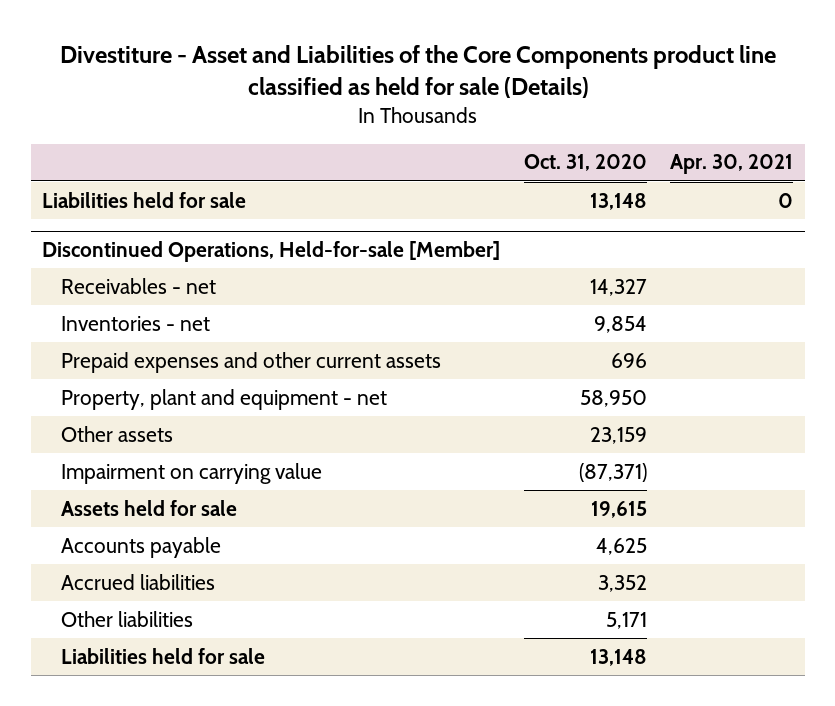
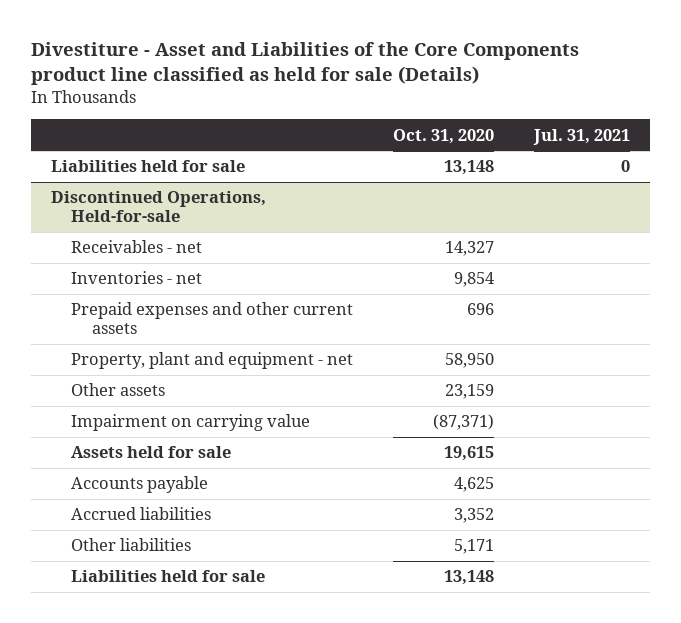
- | Oct. 31, 2020 | Apr. 30, 2021
+ | Oct. 31, 2020 | Jul. 31, 2021
- Discontinued Operations, Held-for-sale [Member]
+ Discontinued Operations, Held-for-sale

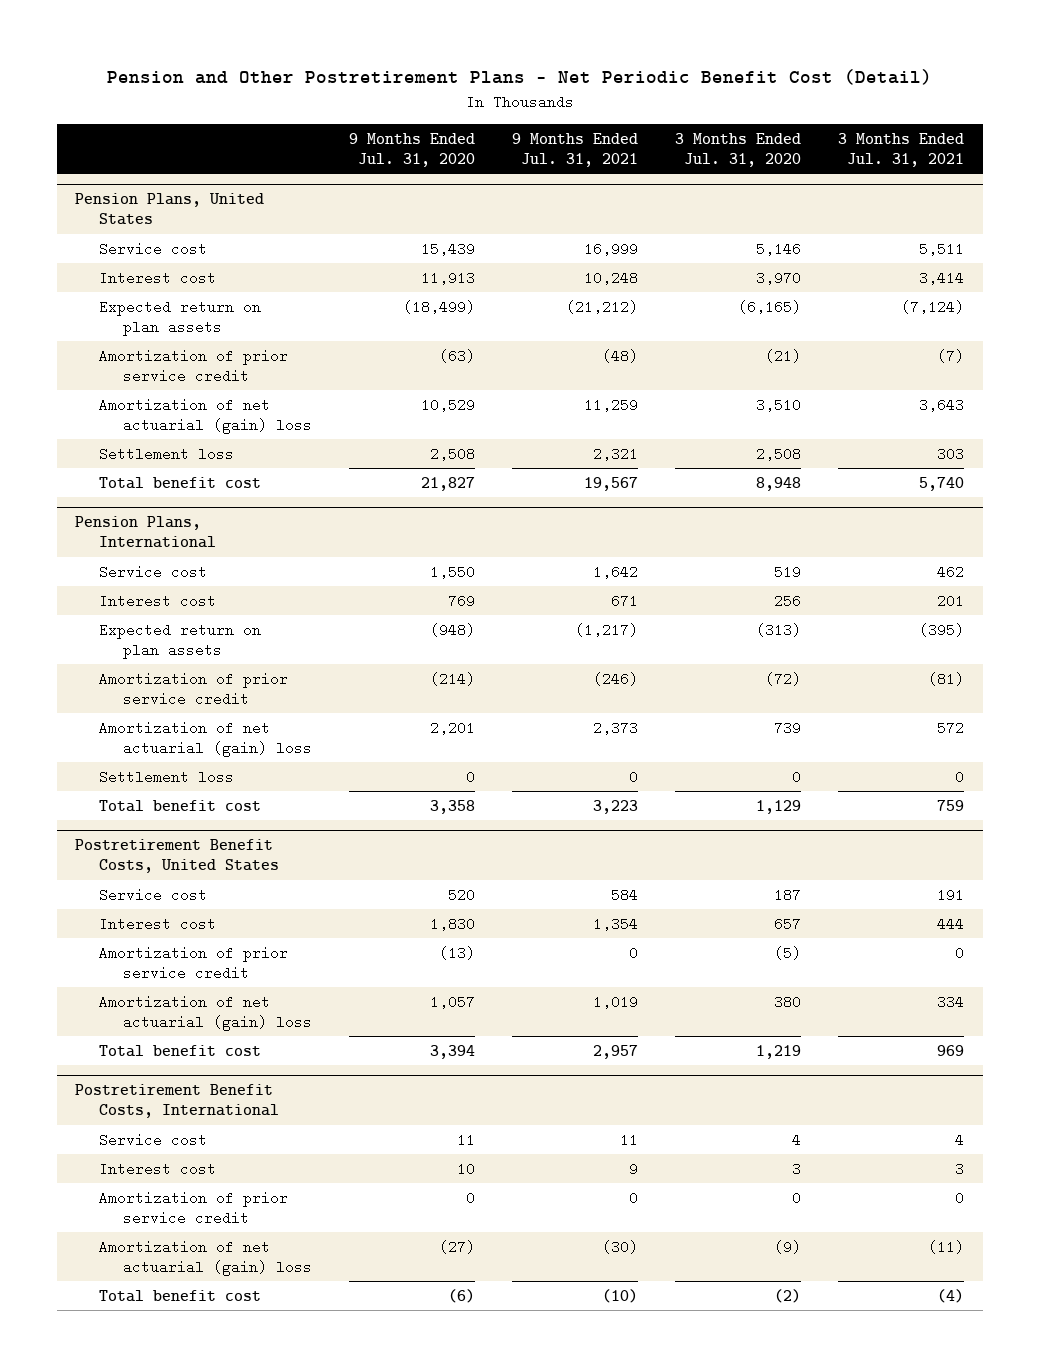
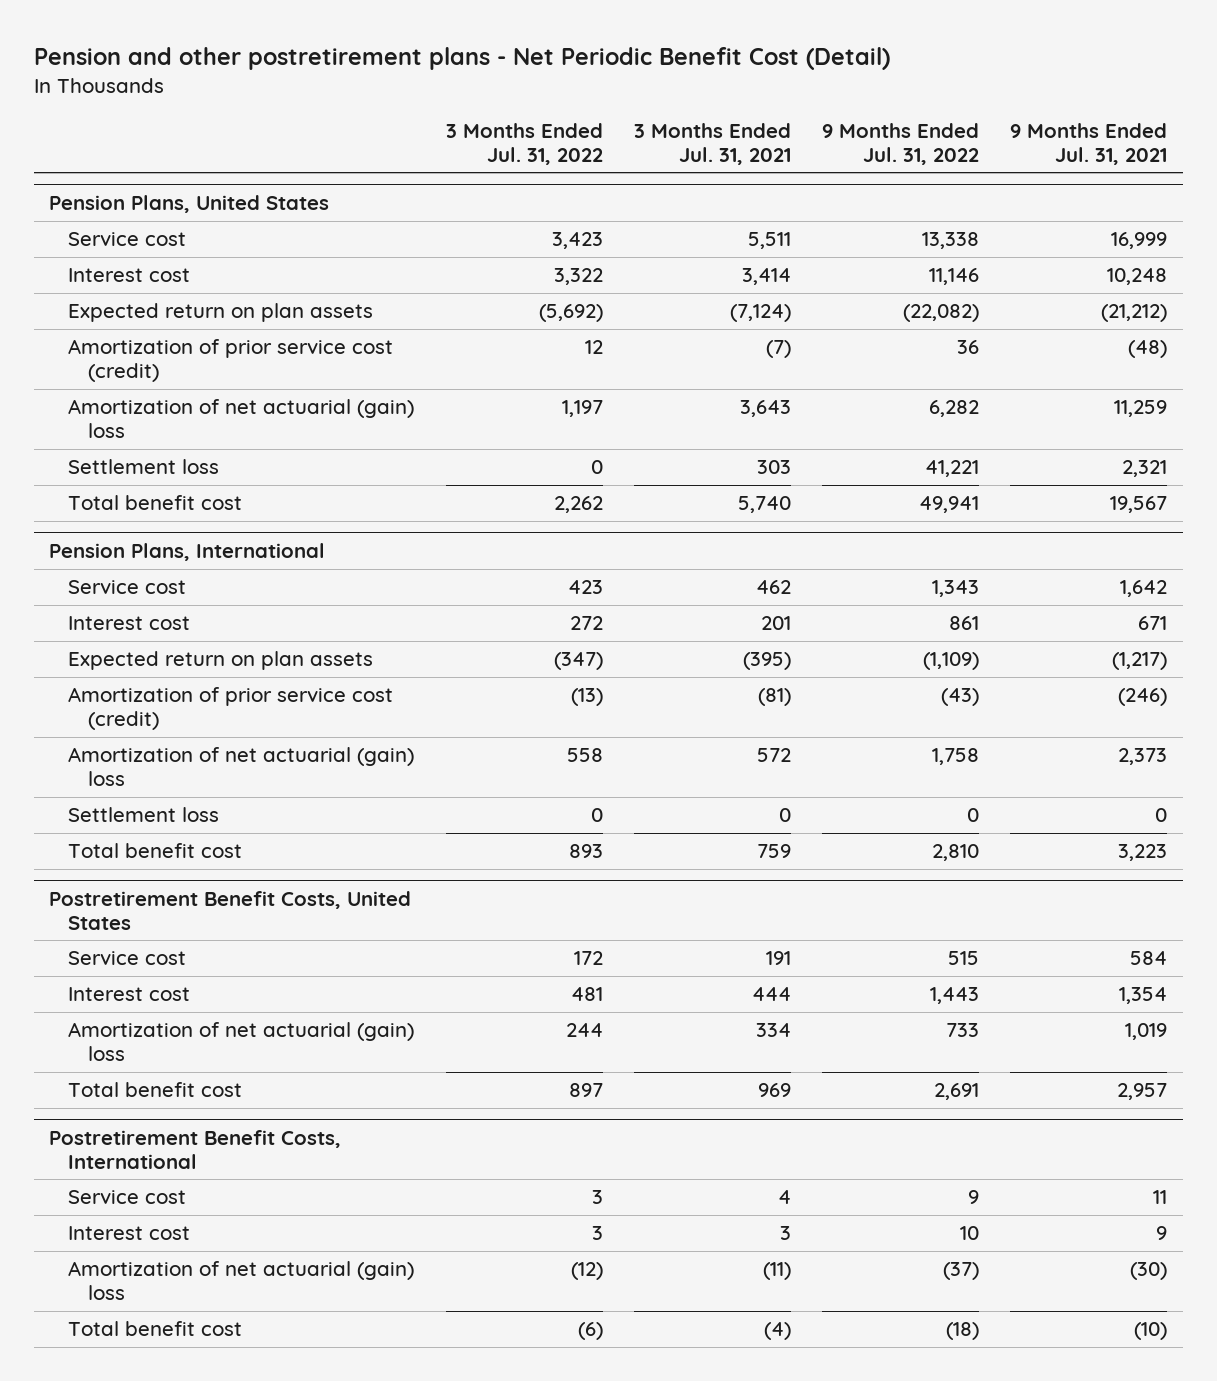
- Pension and Other Postretirement Plans - Net Periodic Benefit Cost (Detail)
+ Pension and other postretirement plans - Net Periodic Benefit Cost (Detail)
- | 9 Months Ended Jul. 31, 2020 | 9 Months Ended Jul. 31, 2021 | 3 Months Ended Jul. 31, 2020 | 3 Months Ended Jul. 31, 2021
+ | 3 Months Ended Jul. 31, 2022 | 3 Months Ended Jul. 31, 2021 | 9 Months Ended Jul. 31, 2022 | 9 Months Ended Jul. 31, 2021
@ Pension Plans, United States
- Amortization of prior service credit | (63) | (48) | (21) | (7)
+ Amortization of prior service cost (credit) | 12 | (7) | 36 | (48)
@ Pension Plans, International
- Amortization of prior service credit | (214) | (246) | (72) | (81)
+ Amortization of prior service cost (credit) | (13) | (81) | (43) | (246)
@ Postretirement Benefit Costs, United States
- Amortization of prior service credit | (13) | 0 | (5) | 0
@ Postretirement Benefit Costs, International
- Amortization of prior service credit | 0 | 0 | 0 | 0

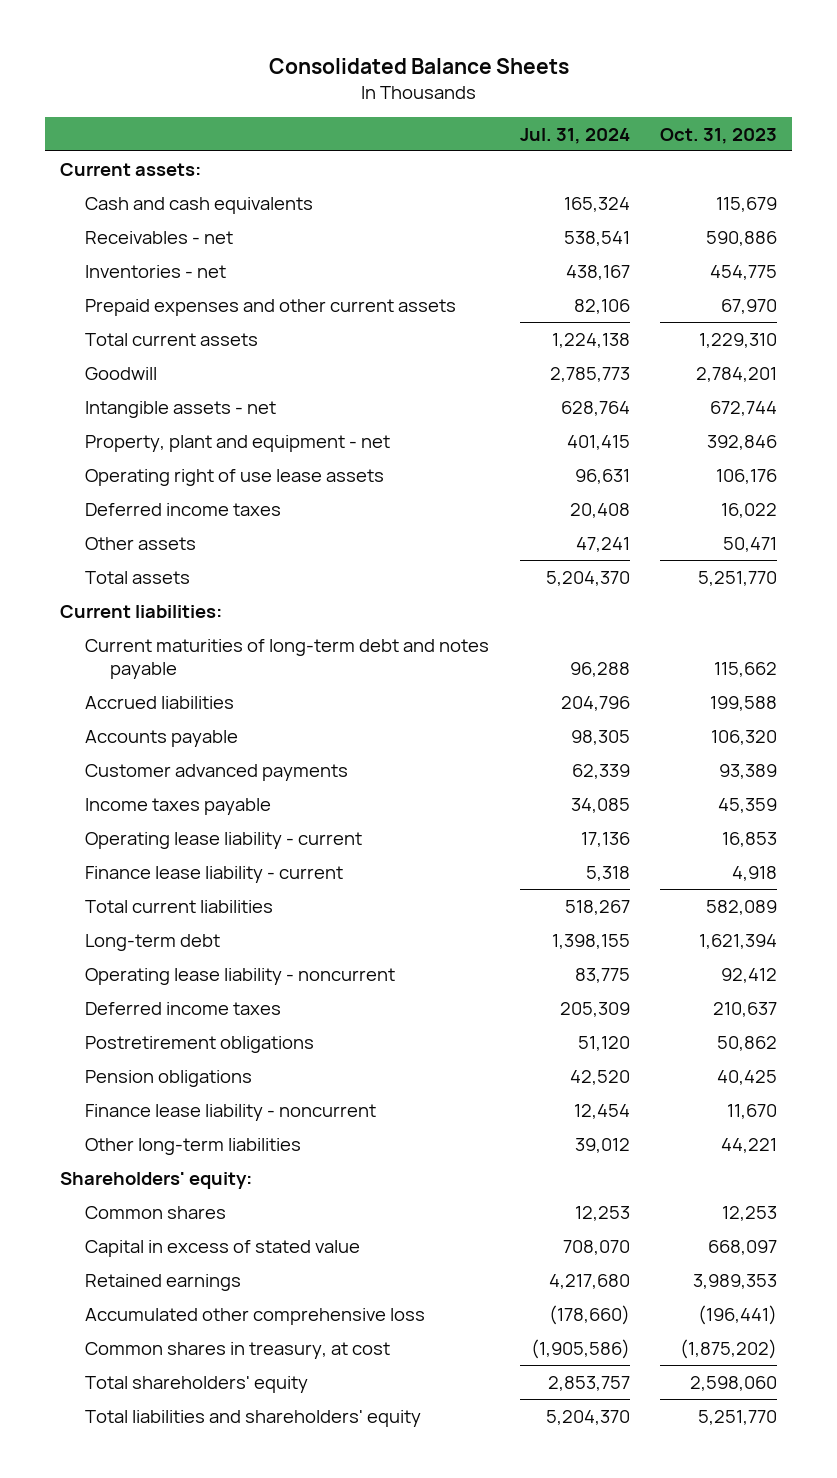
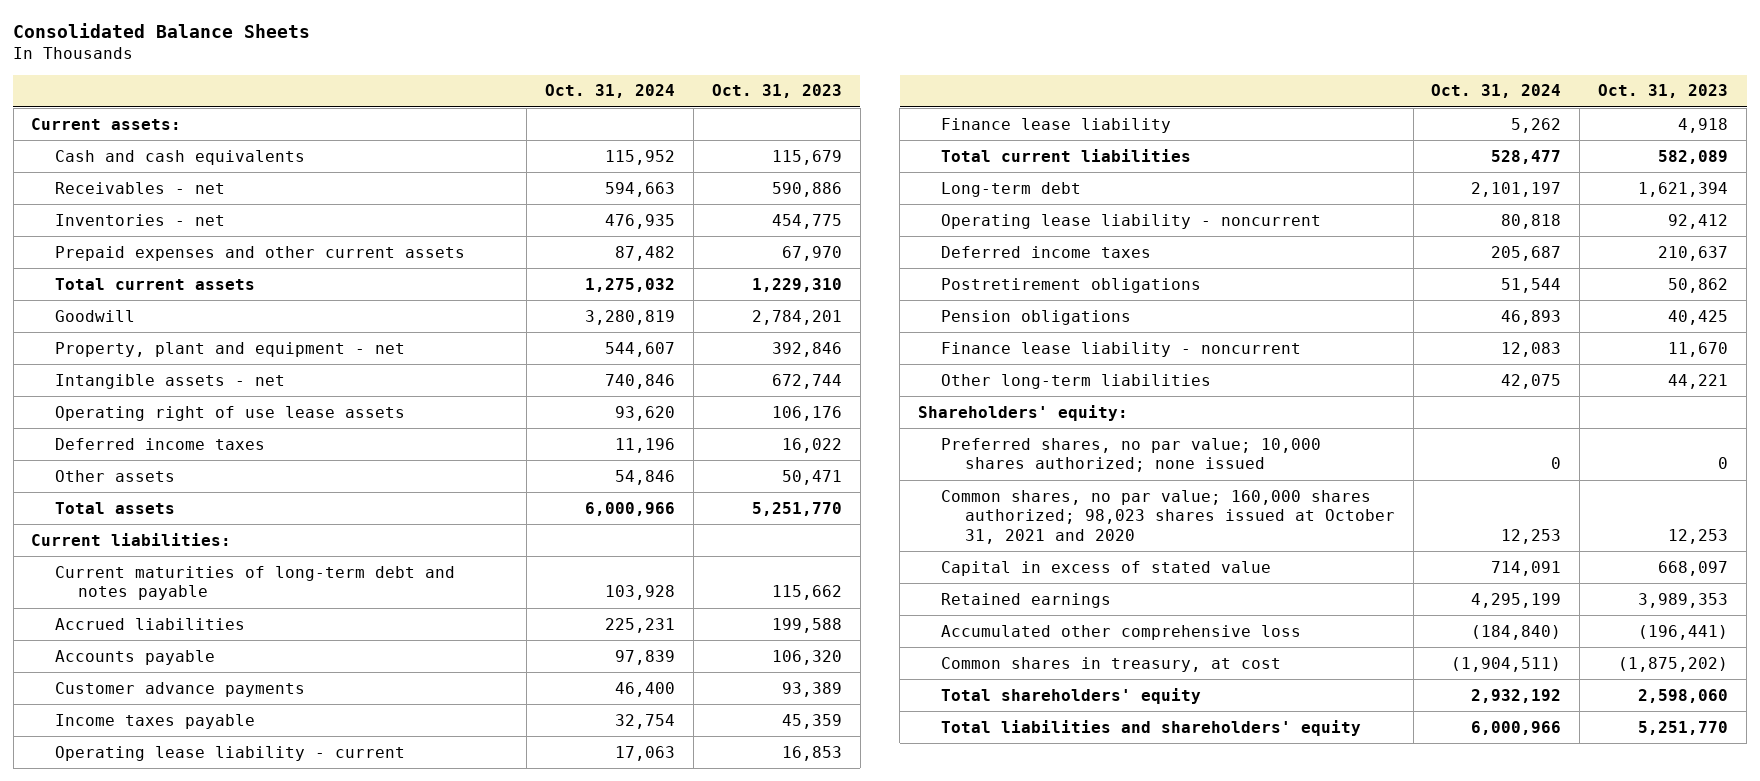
- | Jul. 31, 2024 | Oct. 31, 2023
+ | Oct. 31, 2024 | Oct. 31, 2023
moved down: Intangible assets - net | 740,846 | 672,744
- Customer advanced payments | 62,339 | 93,389
+ Customer advance payments | 46,400 | 93,389
- Finance lease liability - current | 5,318 | 4,918
+ Finance lease liability | 5,262 | 4,918
- Common shares | 12,253 | 12,253
+ Preferred shares, no par value; 10,000 shares authorized; none issued | 0 | 0
+ Common shares, no par value; 160,000 shares authorized; 98,023 shares issued at October 31, 2021 and 2020 | 12,253 | 12,253

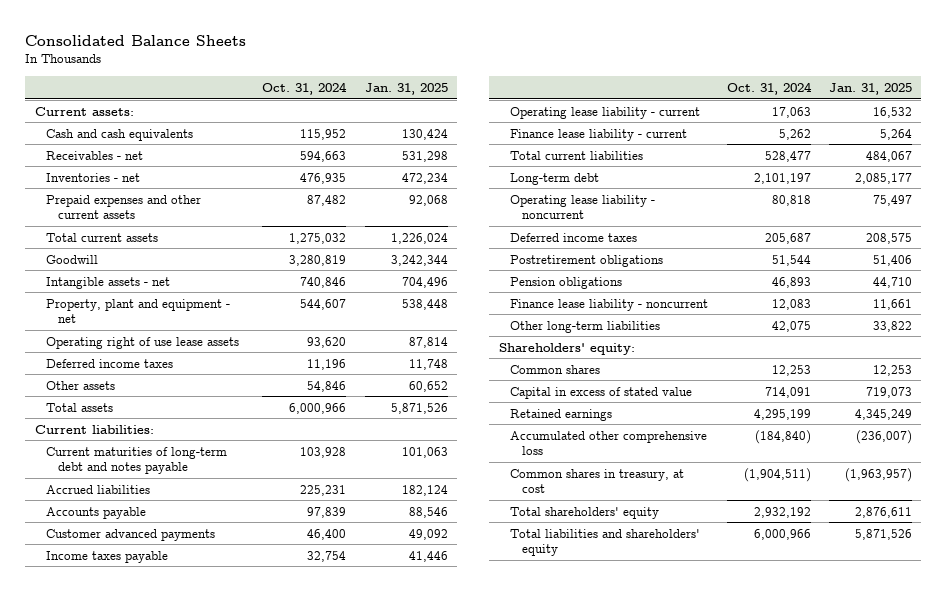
- | Oct. 31, 2024 | Oct. 31, 2023
+ | Oct. 31, 2024 | Jan. 31, 2025
moved down: Property, plant and equipment - net | 544,607 | 538,448
- Customer advance payments | 46,400 | 93,389
+ Customer advanced payments | 46,400 | 49,092
- Finance lease liability | 5,262 | 4,918
+ Finance lease liability - current | 5,262 | 5,264
- Preferred shares, no par value; 10,000 shares authorized; none issued | 0 | 0
- Common shares, no par value; 160,000 shares authorized; 98,023 shares issued at October 31, 2021 and 2020 | 12,253 | 12,253
+ Common shares | 12,253 | 12,253

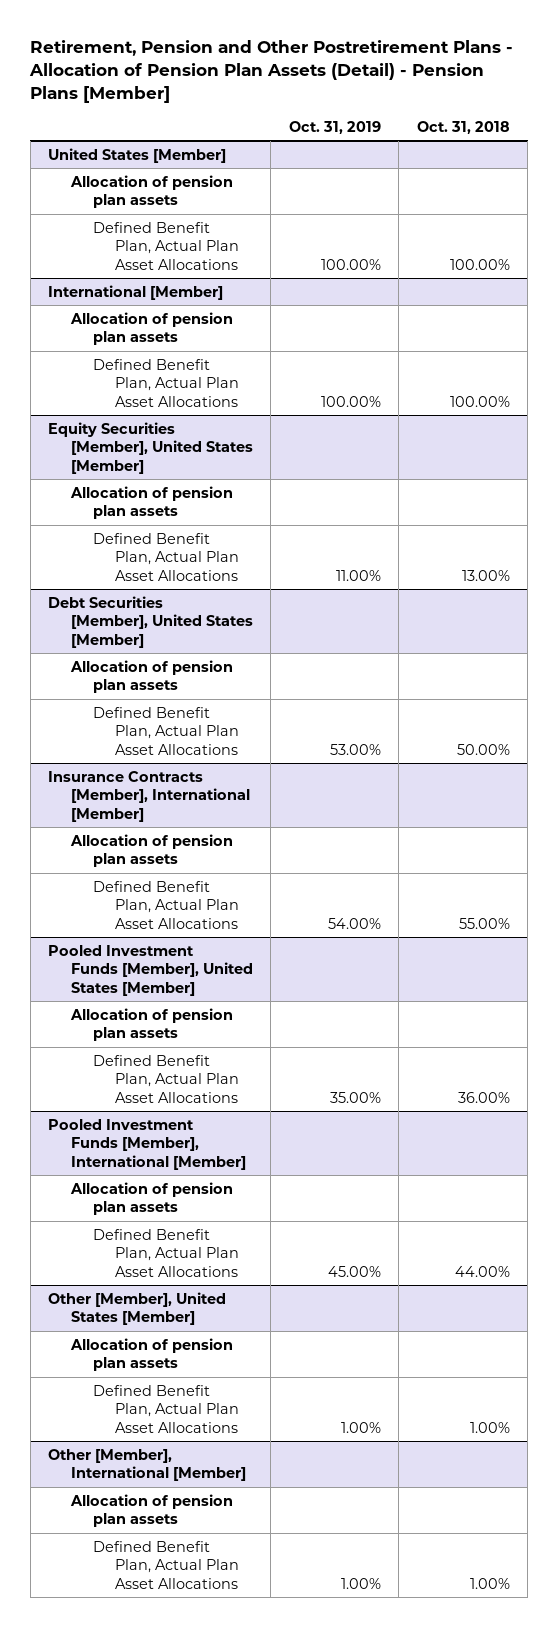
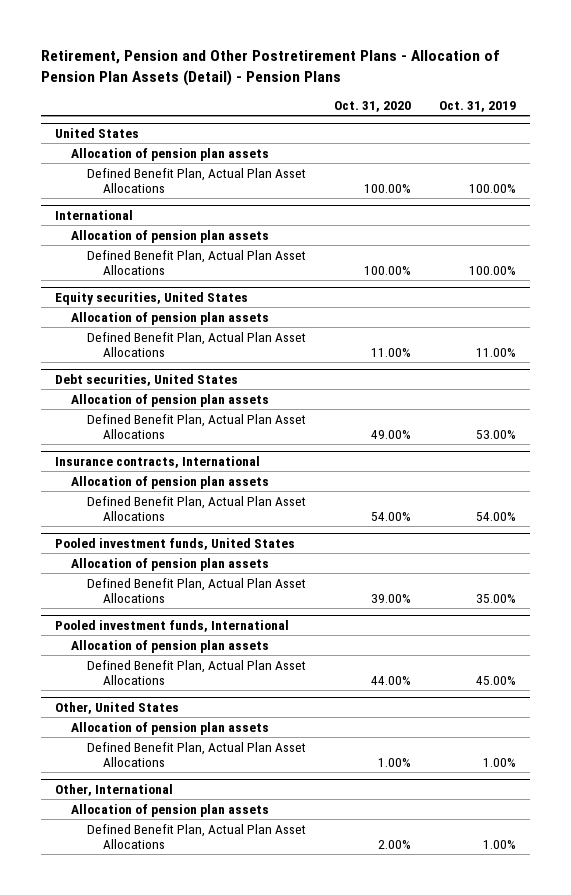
- Retirement, Pension and Other Postretirement Plans - Allocation of Pension Plan Assets (Detail) - Pension Plans [Member]
+ Retirement, Pension and Other Postretirement Plans - Allocation of Pension Plan Assets (Detail) - Pension Plans
- | Oct. 31, 2019 | Oct. 31, 2018
+ | Oct. 31, 2020 | Oct. 31, 2019
- United States [Member]
+ United States
- International [Member]
+ International
- Equity Securities [Member], United States [Member]
+ Equity securities, United States
- Debt Securities [Member], United States [Member]
+ Debt securities, United States
- Insurance Contracts [Member], International [Member]
+ Insurance contracts, International
- Pooled Investment Funds [Member], United States [Member]
+ Pooled investment funds, United States
- Pooled Investment Funds [Member], International [Member]
+ Pooled investment funds, International
- Other [Member], United States [Member]
+ Other, United States
- Other [Member], International [Member]
+ Other, International

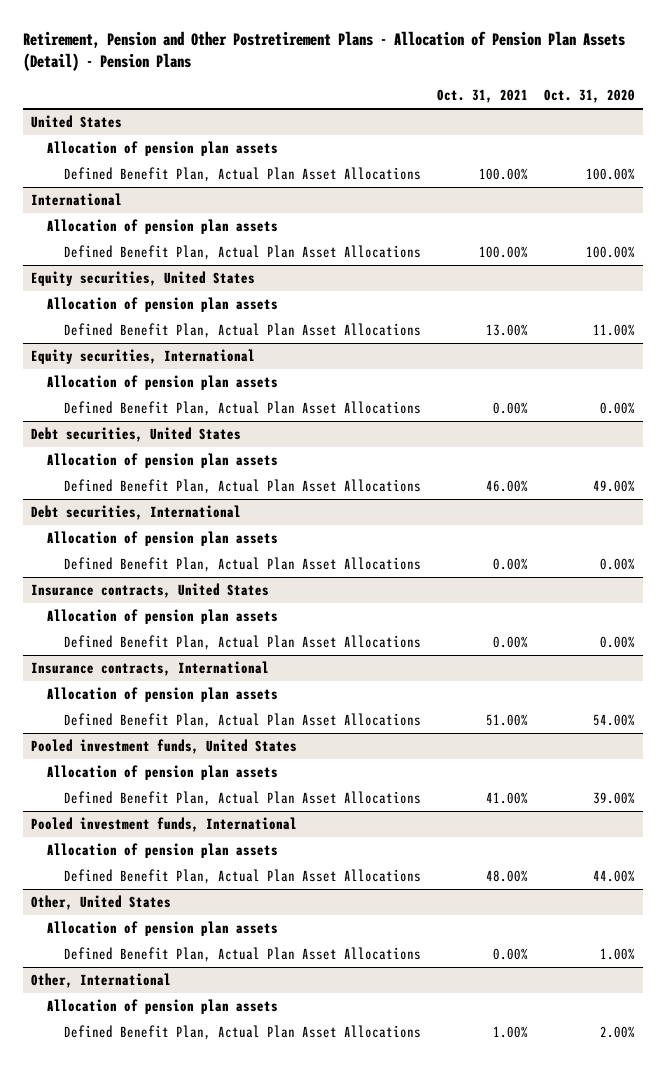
- | Oct. 31, 2020 | Oct. 31, 2019
+ | Oct. 31, 2021 | Oct. 31, 2020
+ Equity securities, International
+ Allocation of pension plan assets
+ Defined Benefit Plan, Actual Plan Asset Allocations | 0.00% | 0.00%
+ Debt securities, International
+ Allocation of pension plan assets
+ Defined Benefit Plan, Actual Plan Asset Allocations | 0.00% | 0.00%
+ Insurance contracts, United States
+ Allocation of pension plan assets
+ Defined Benefit Plan, Actual Plan Asset Allocations | 0.00% | 0.00%

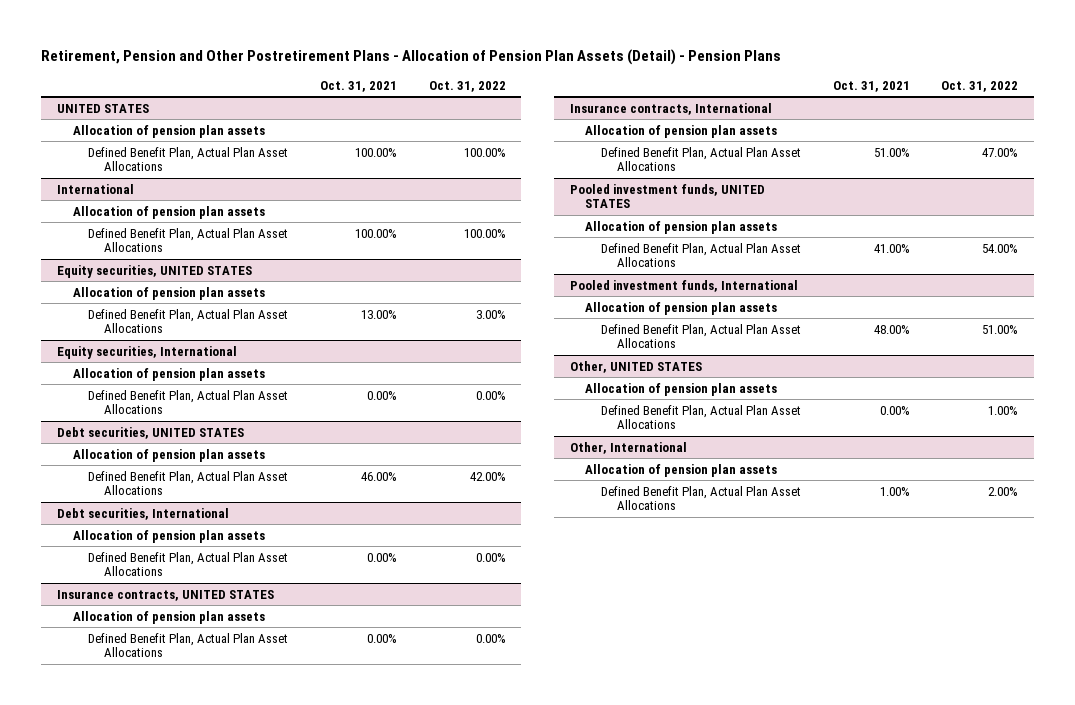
- | Oct. 31, 2021 | Oct. 31, 2020
+ | Oct. 31, 2021 | Oct. 31, 2022
- United States
+ UNITED STATES
- Equity securities, United States
+ Equity securities, UNITED STATES
- Debt securities, United States
+ Debt securities, UNITED STATES
- Insurance contracts, United States
+ Insurance contracts, UNITED STATES
- Pooled investment funds, United States
+ Pooled investment funds, UNITED STATES
- Other, United States
+ Other, UNITED STATES

